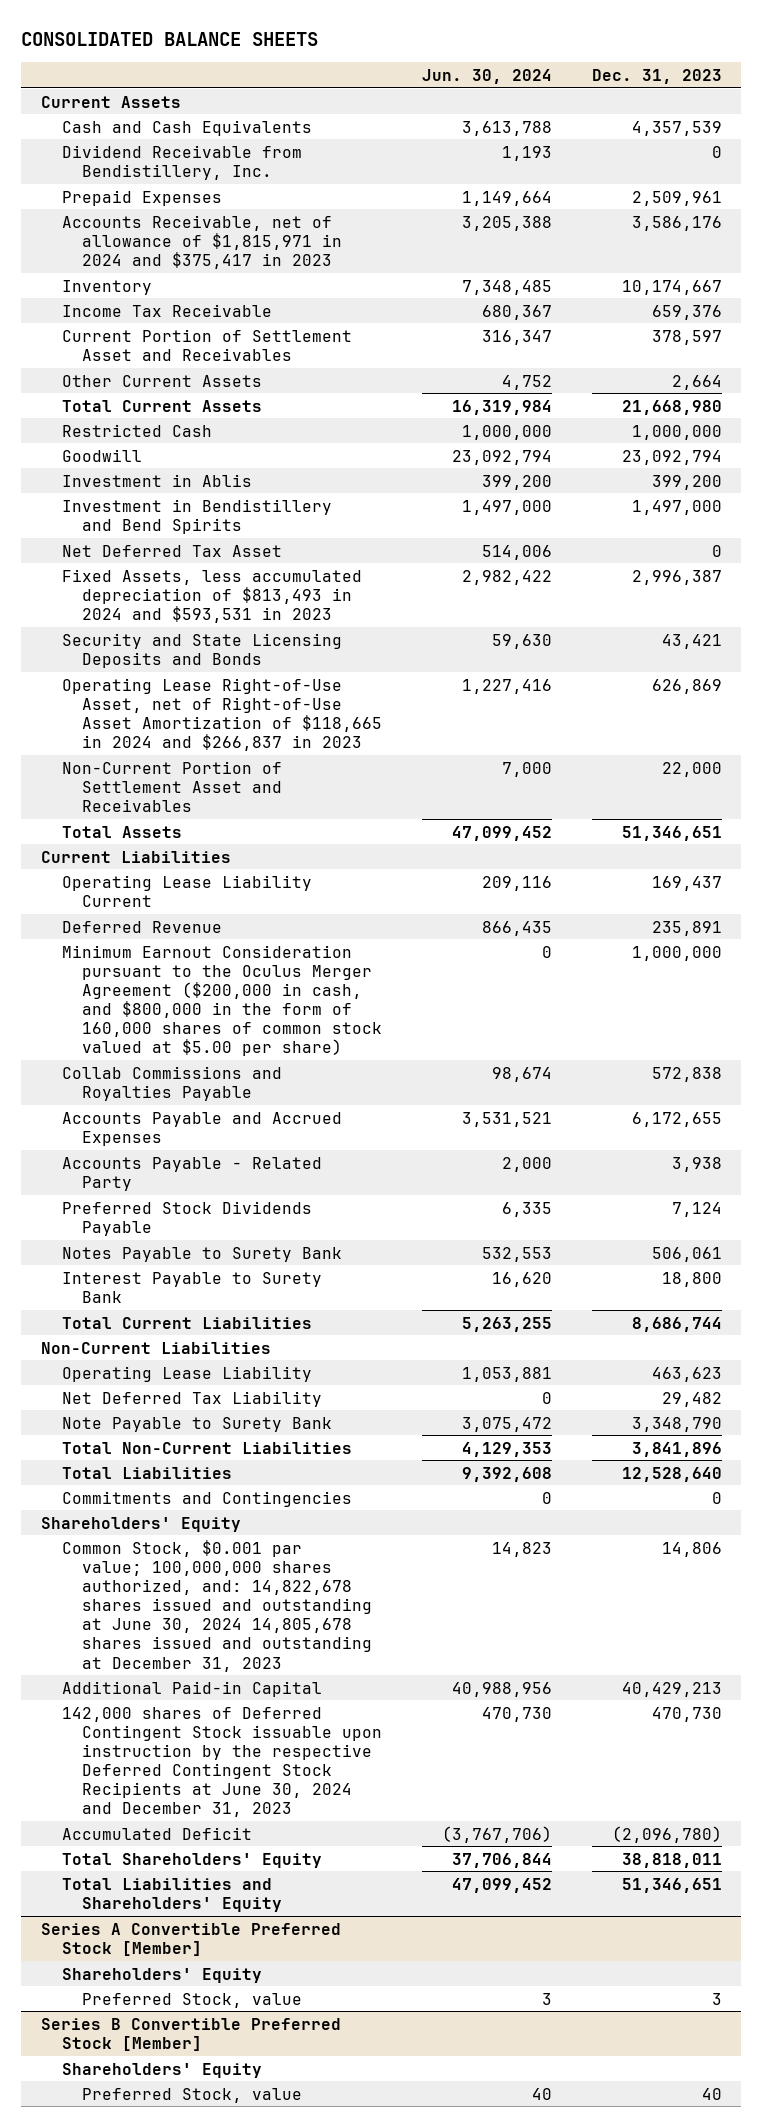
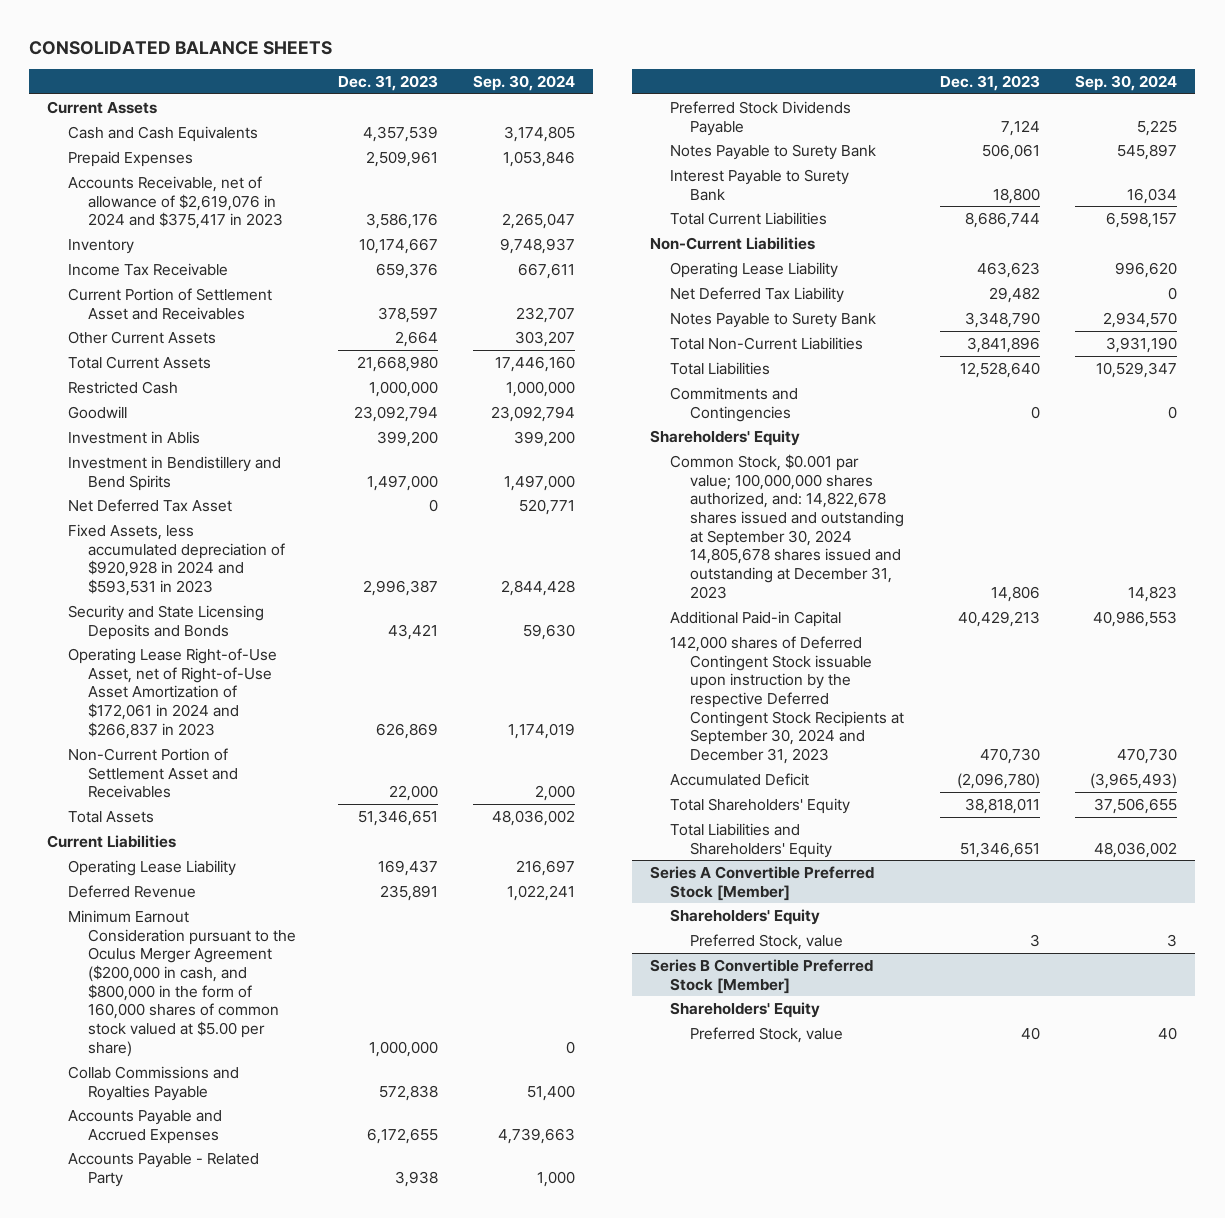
- | Jun. 30, 2024 | Dec. 31, 2023
+ | Dec. 31, 2023 | Sep. 30, 2024
- Dividend Receivable from Bendistillery, Inc. | 1,193 | 0
- Accounts Receivable, net of allowance of $1,815,971 in 2024 and $375,417 in 2023 | 3,205,388 | 3,586,176
+ Accounts Receivable, net of allowance of $2,619,076 in 2024 and $375,417 in 2023 | 3,586,176 | 2,265,047
- Fixed Assets, less accumulated depreciation of $813,493 in 2024 and $593,531 in 2023 | 2,982,422 | 2,996,387
+ Fixed Assets, less accumulated depreciation of $920,928 in 2024 and $593,531 in 2023 | 2,996,387 | 2,844,428
- Operating Lease Right-of-Use Asset, net of Right-of-Use Asset Amortization of $118,665 in 2024 and $266,837 in 2023 | 1,227,416 | 626,869
+ Operating Lease Right-of-Use Asset, net of Right-of-Use Asset Amortization of $172,061 in 2024 and $266,837 in 2023 | 626,869 | 1,174,019
- Operating Lease Liability Current | 209,116 | 169,437
+ Operating Lease Liability | 169,437 | 216,697
- Note Payable to Surety Bank | 3,075,472 | 3,348,790
+ Notes Payable to Surety Bank | 3,348,790 | 2,934,570
- Common Stock, $0.001 par value; 100,000,000 shares authorized, and: 14,822,678 shares issued and outstanding at June 30, 2024 14,805,678 shares issued and outstanding at December 31, 2023 | 14,823 | 14,806
+ Common Stock, $0.001 par value; 100,000,000 shares authorized, and: 14,822,678 shares issued and outstanding at September 30, 2024 14,805,678 shares issued and outstanding at December 31, 2023 | 14,806 | 14,823
- 142,000 shares of Deferred Contingent Stock issuable upon instruction by the respective Deferred Contingent Stock Recipients at June 30, 2024 and December 31, 2023 | 470,730 | 470,730
+ 142,000 shares of Deferred Contingent Stock issuable upon instruction by the respective Deferred Contingent Stock Recipients at September 30, 2024 and December 31, 2023 | 470,730 | 470,730

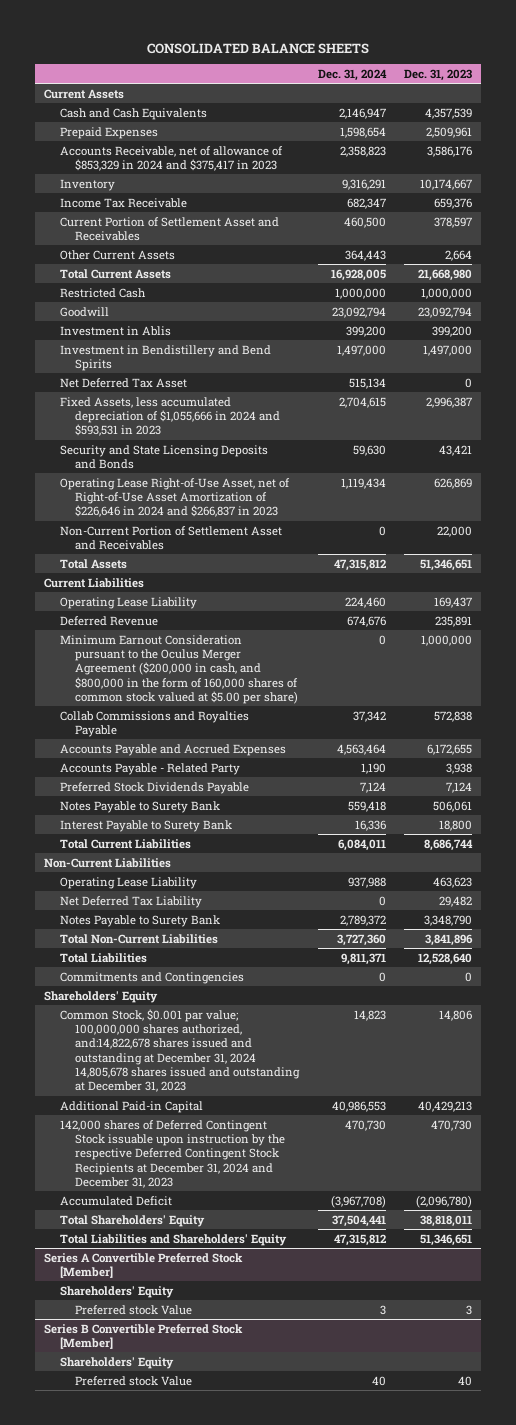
- | Dec. 31, 2023 | Sep. 30, 2024
+ | Dec. 31, 2024 | Dec. 31, 2023
- Accounts Receivable, net of allowance of $2,619,076 in 2024 and $375,417 in 2023 | 3,586,176 | 2,265,047
+ Accounts Receivable, net of allowance of $853,329 in 2024 and $375,417 in 2023 | 2,358,823 | 3,586,176
- Fixed Assets, less accumulated depreciation of $920,928 in 2024 and $593,531 in 2023 | 2,996,387 | 2,844,428
+ Fixed Assets, less accumulated depreciation of $1,055,666 in 2024 and $593,531 in 2023 | 2,704,615 | 2,996,387
- Operating Lease Right-of-Use Asset, net of Right-of-Use Asset Amortization of $172,061 in 2024 and $266,837 in 2023 | 626,869 | 1,174,019
+ Operating Lease Right-of-Use Asset, net of Right-of-Use Asset Amortization of $226,646 in 2024 and $266,837 in 2023 | 1,119,434 | 626,869
- Common Stock, $0.001 par value; 100,000,000 shares authorized, and: 14,822,678 shares issued and outstanding at September 30, 2024 14,805,678 shares issued and outstanding at December 31, 2023 | 14,806 | 14,823
+ Common Stock, $0.001 par value; 100,000,000 shares authorized, and:14,822,678 shares issued and outstanding at December 31, 2024 14,805,678 shares issued and outstanding at December 31, 2023 | 14,823 | 14,806
- 142,000 shares of Deferred Contingent Stock issuable upon instruction by the respective Deferred Contingent Stock Recipients at September 30, 2024 and December 31, 2023 | 470,730 | 470,730
+ 142,000 shares of Deferred Contingent Stock issuable upon instruction by the respective Deferred Contingent Stock Recipients at December 31, 2024 and December 31, 2023 | 470,730 | 470,730
@ Series A Convertible Preferred Stock [Member]
- Preferred Stock, value | 3 | 3
+ Preferred stock Value | 3 | 3
@ Series B Convertible Preferred Stock [Member]
- Preferred Stock, value | 40 | 40
+ Preferred stock Value | 40 | 40

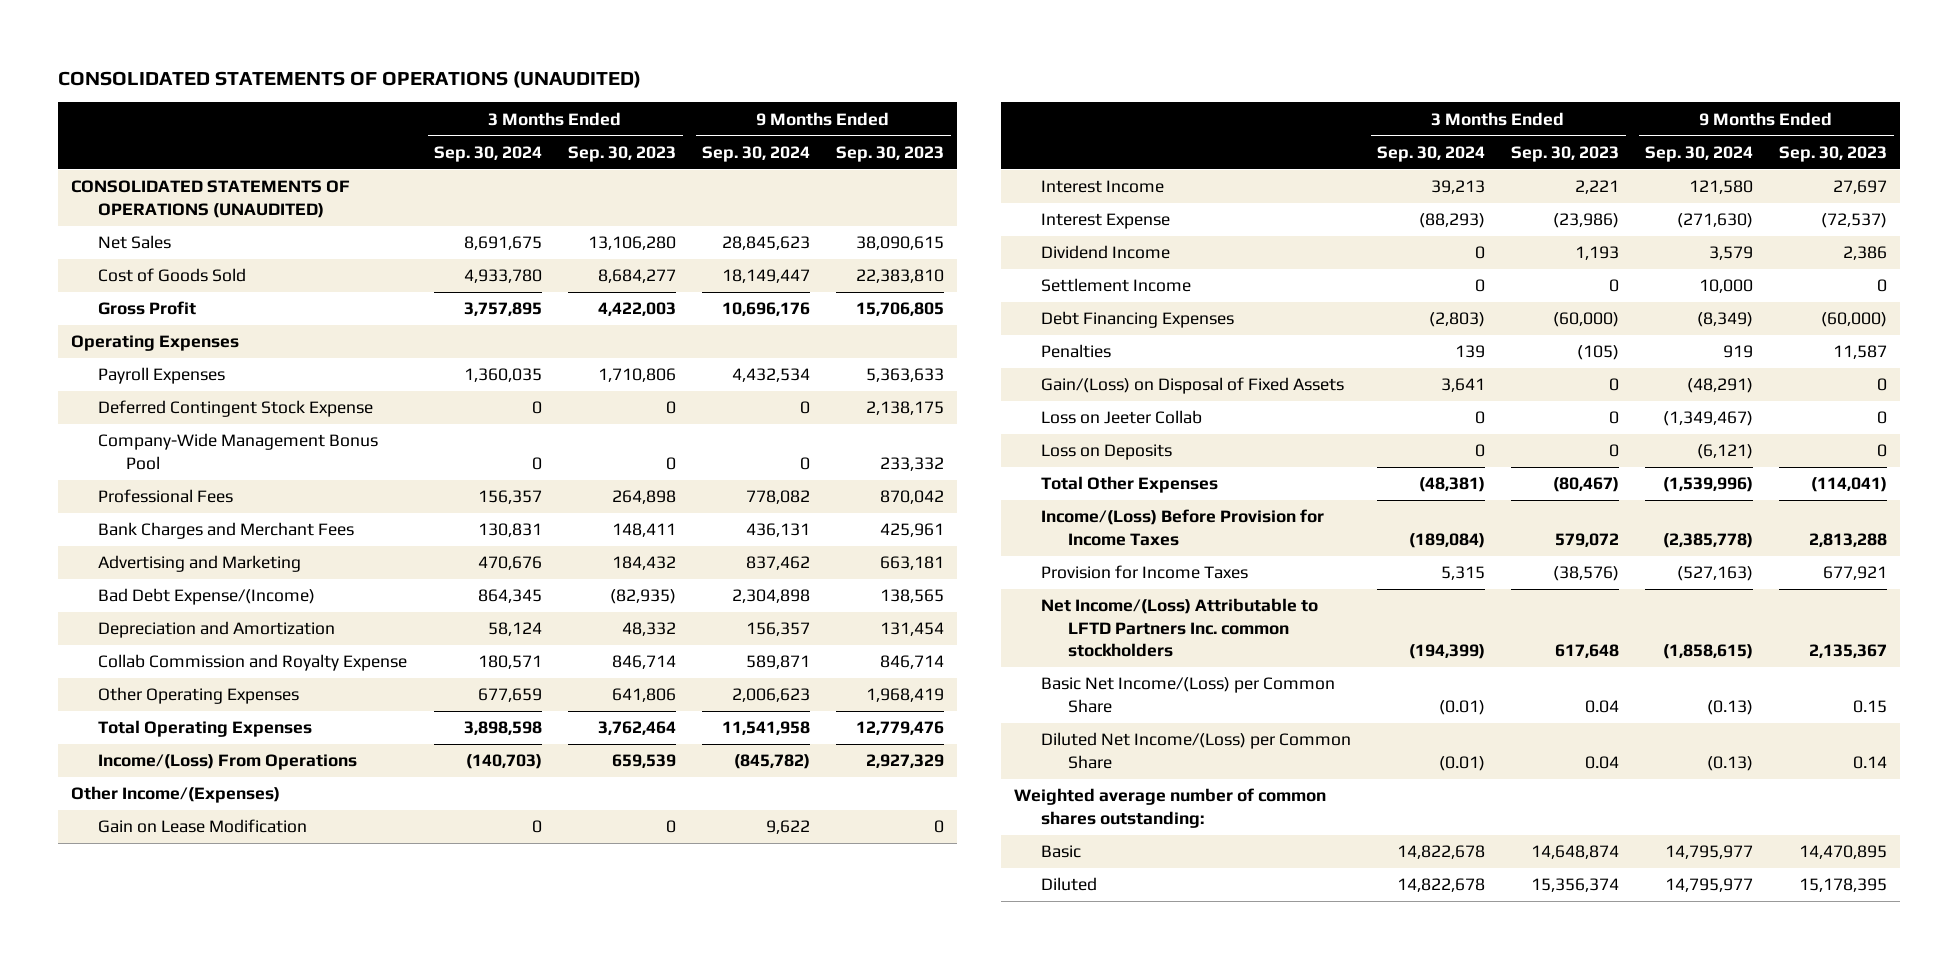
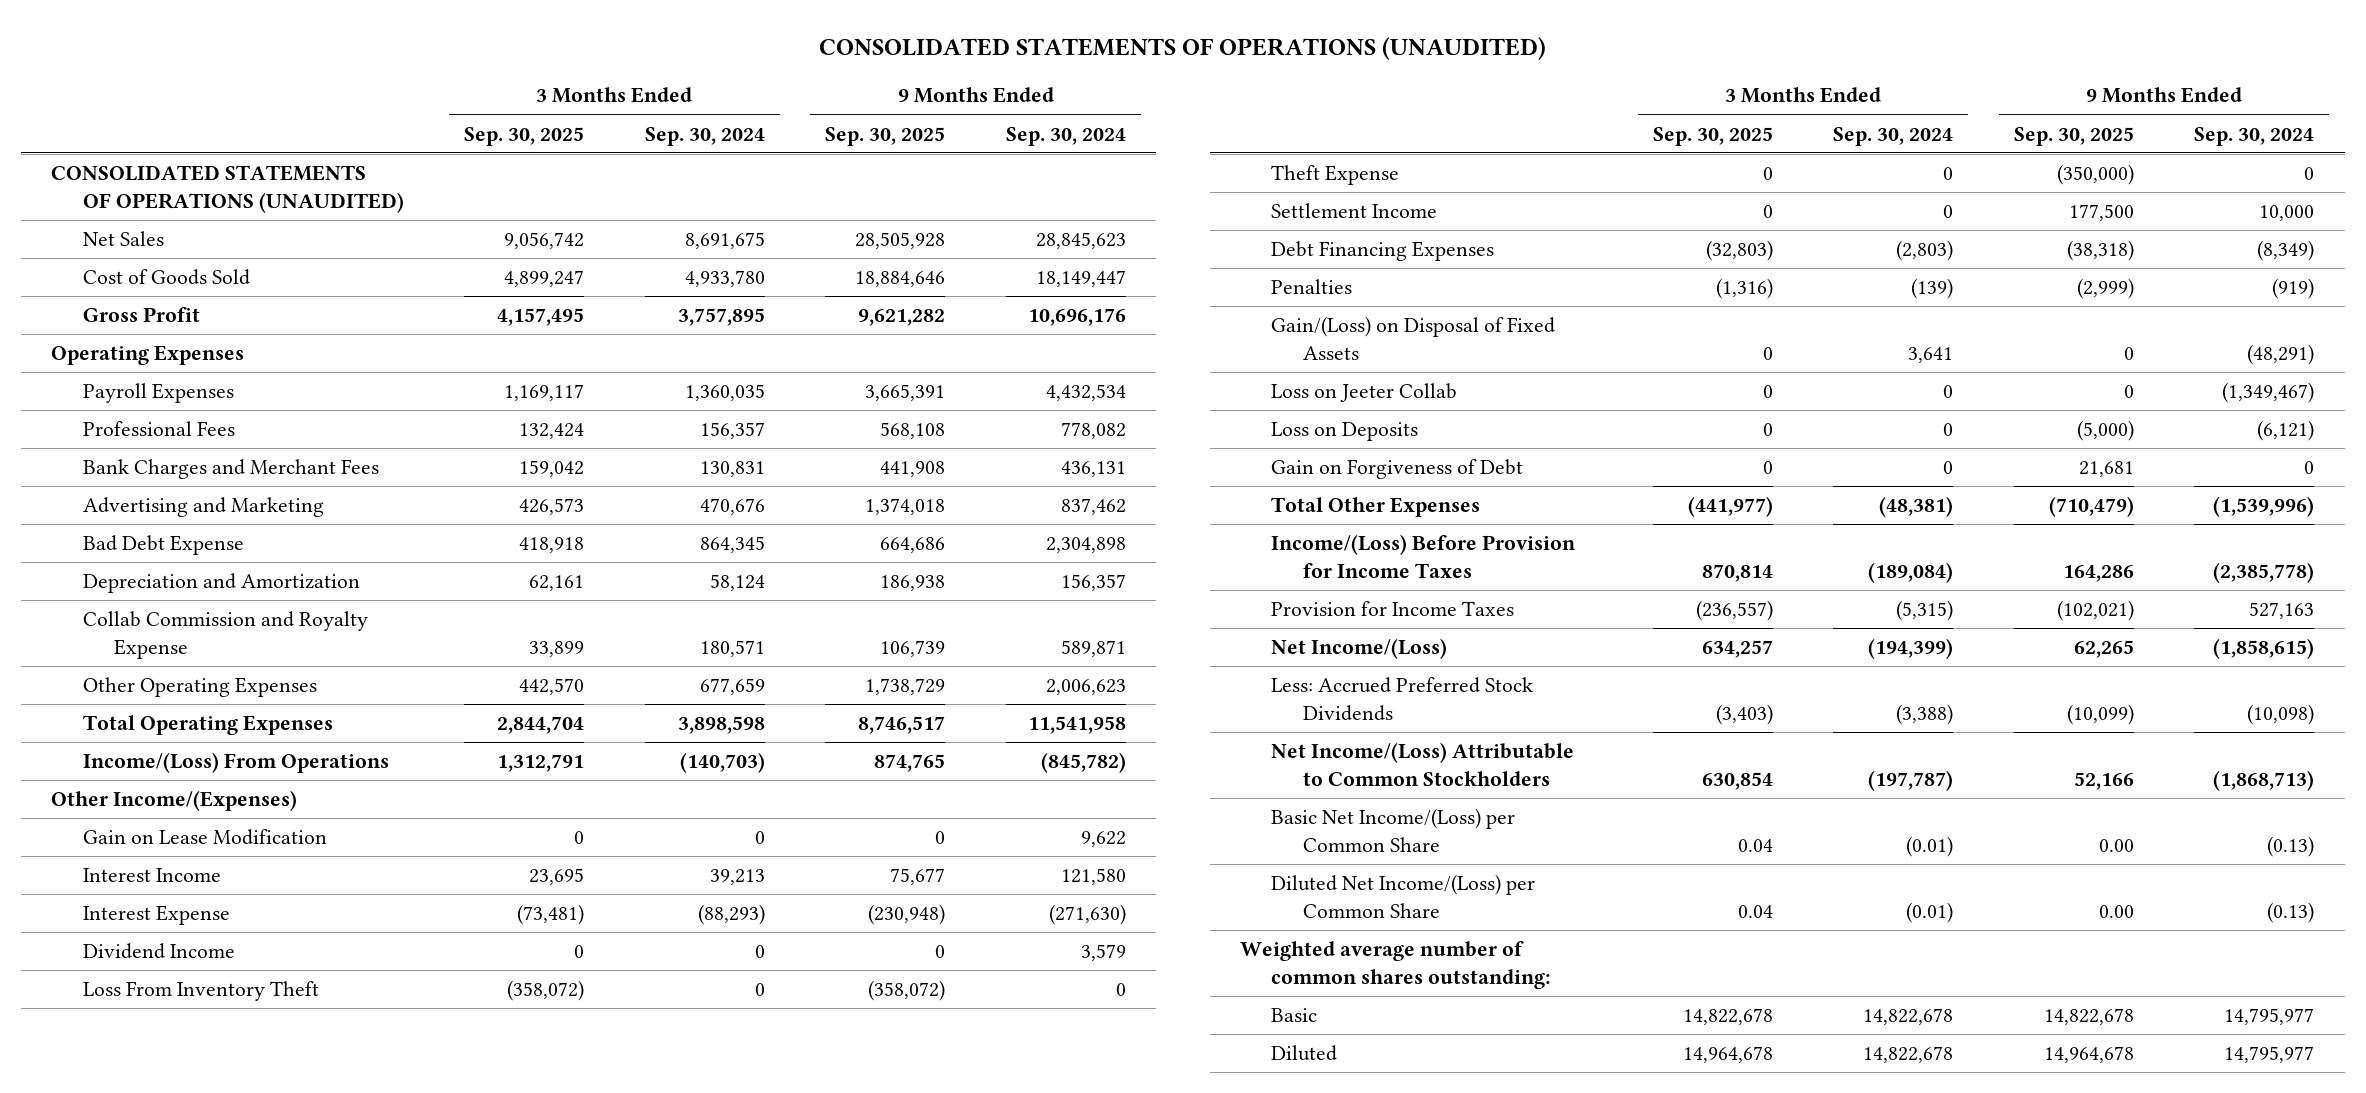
- | 3 Months Ended Sep. 30, 2024 | 3 Months Ended Sep. 30, 2023 | 9 Months Ended Sep. 30, 2024 | 9 Months Ended Sep. 30, 2023
+ | 3 Months Ended Sep. 30, 2025 | 3 Months Ended Sep. 30, 2024 | 9 Months Ended Sep. 30, 2025 | 9 Months Ended Sep. 30, 2024
- Deferred Contingent Stock Expense | 0 | 0 | 0 | 2,138,175
- Company-Wide Management Bonus Pool | 0 | 0 | 0 | 233,332
- Bad Debt Expense/(Income) | 864,345 | (82,935) | 2,304,898 | 138,565
+ Bad Debt Expense | 418,918 | 864,345 | 664,686 | 2,304,898
+ Loss From Inventory Theft | (358,072) | 0 | (358,072) | 0
+ Theft Expense | 0 | 0 | (350,000) | 0
- Penalties | 139 | (105) | 919 | 11,587
+ Penalties | (1,316) | (139) | (2,999) | (919)
+ Gain on Forgiveness of Debt | 0 | 0 | 21,681 | 0
- Provision for Income Taxes | 5,315 | (38,576) | (527,163) | 677,921
- Net Income/(Loss) Attributable to LFTD Partners Inc. common stockholders | (194,399) | 617,648 | (1,858,615) | 2,135,367
+ Provision for Income Taxes | (236,557) | (5,315) | (102,021) | 527,163
+ Net Income/(Loss) | 634,257 | (194,399) | 62,265 | (1,858,615)
+ Less: Accrued Preferred Stock Dividends | (3,403) | (3,388) | (10,099) | (10,098)
+ Net Income/(Loss) Attributable to Common Stockholders | 630,854 | (197,787) | 52,166 | (1,868,713)

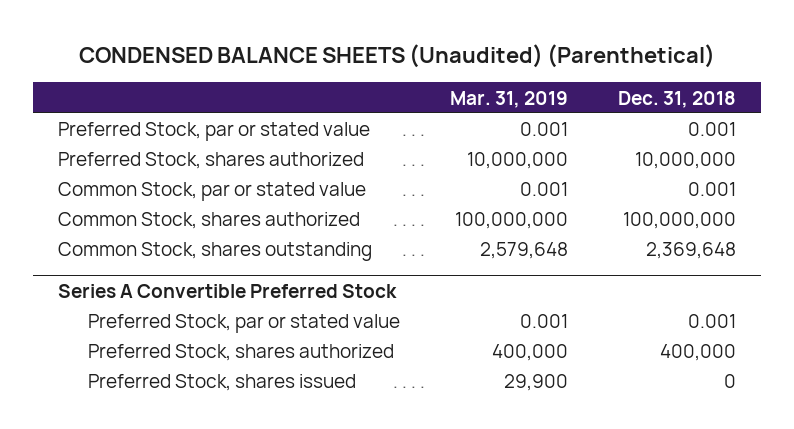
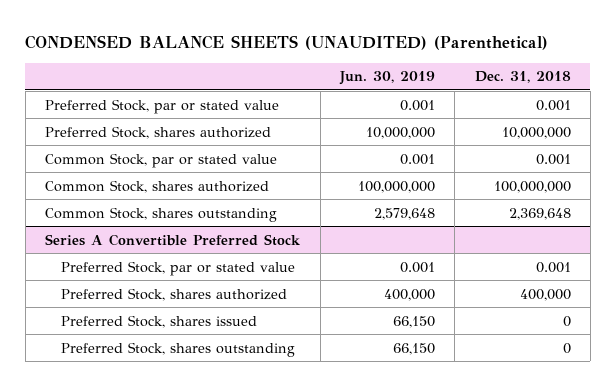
- CONDENSED BALANCE SHEETS (Unaudited) (Parenthetical)
+ CONDENSED BALANCE SHEETS (UNAUDITED) (Parenthetical)
- | Mar. 31, 2019 | Dec. 31, 2018
+ | Jun. 30, 2019 | Dec. 31, 2018
@ Series A Convertible Preferred Stock
+ Preferred Stock, shares outstanding | 66,150 | 0

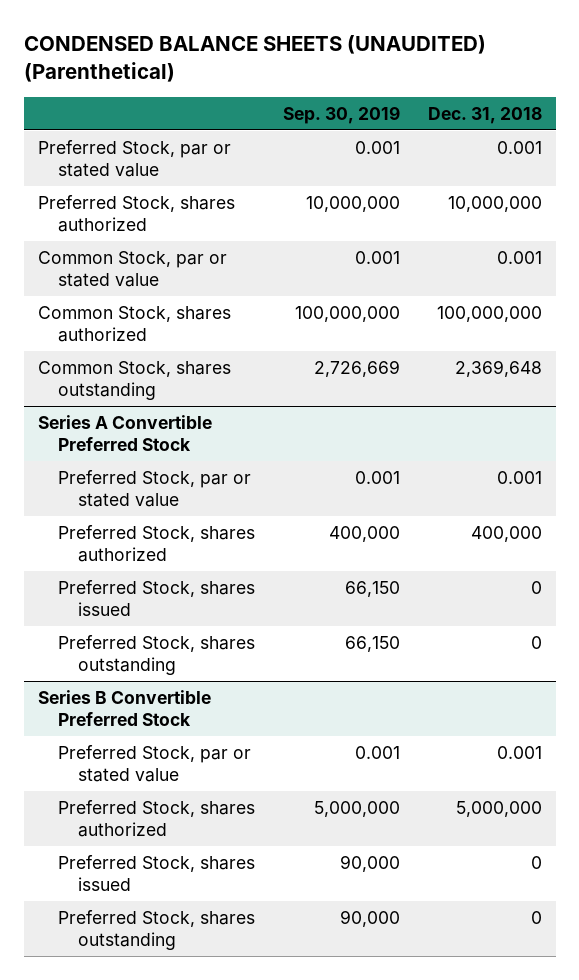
- | Jun. 30, 2019 | Dec. 31, 2018
+ | Sep. 30, 2019 | Dec. 31, 2018
+ Series B Convertible Preferred Stock
+ Preferred Stock, par or stated value | 0.001 | 0.001
+ Preferred Stock, shares authorized | 5,000,000 | 5,000,000
+ Preferred Stock, shares issued | 90,000 | 0
+ Preferred Stock, shares outstanding | 90,000 | 0

